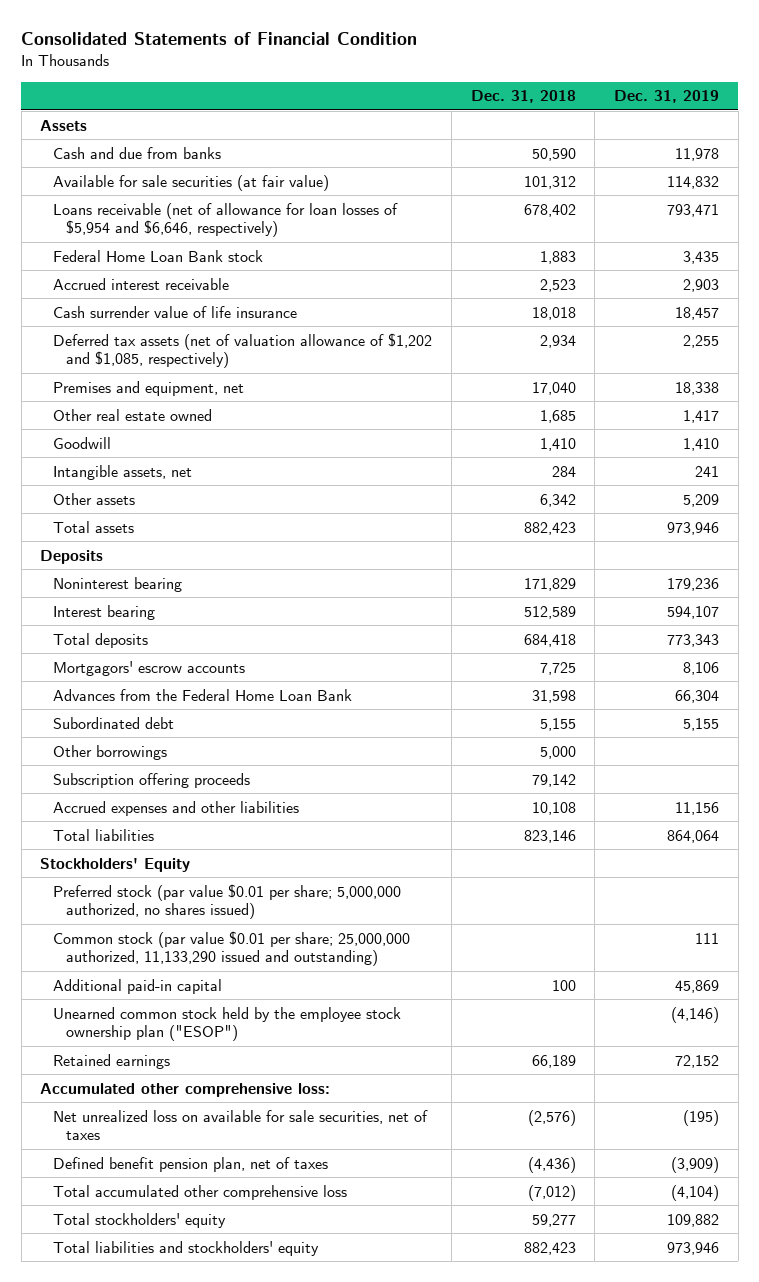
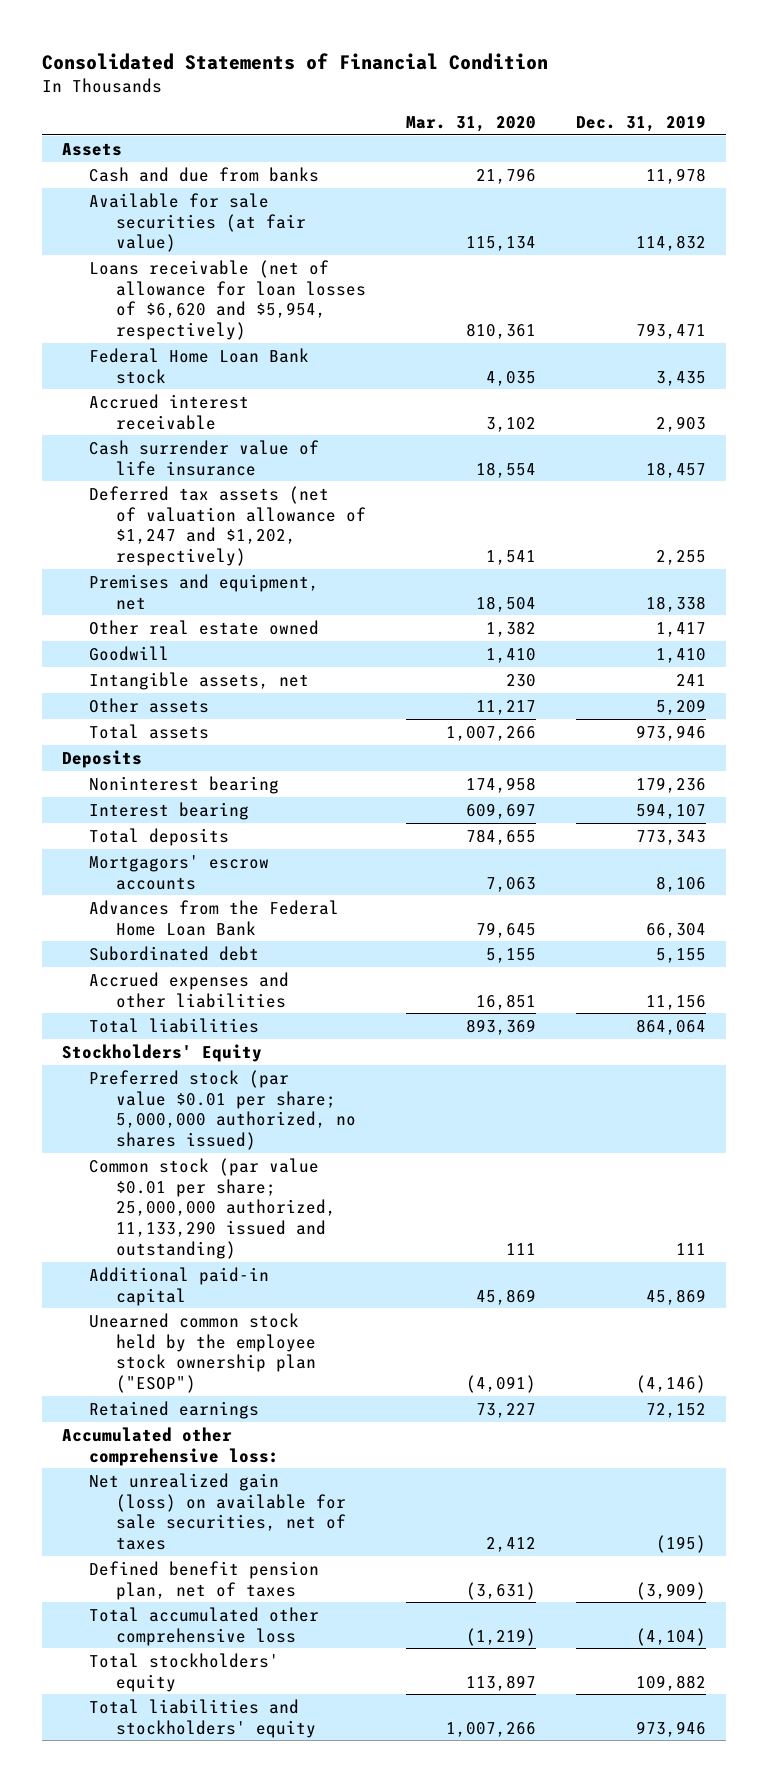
- | Dec. 31, 2018 | Dec. 31, 2019
+ | Mar. 31, 2020 | Dec. 31, 2019
- Loans receivable (net of allowance for loan losses of $5,954 and $6,646, respectively) | 678,402 | 793,471
+ Loans receivable (net of allowance for loan losses of $6,620 and $5,954, respectively) | 810,361 | 793,471
- Deferred tax assets (net of valuation allowance of $1,202 and $1,085, respectively) | 2,934 | 2,255
+ Deferred tax assets (net of valuation allowance of $1,247 and $1,202, respectively) | 1,541 | 2,255
- Other borrowings | 5,000 |
- Subscription offering proceeds | 79,142 |
- Net unrealized loss on available for sale securities, net of taxes | (2,576) | (195)
+ Net unrealized gain (loss) on available for sale securities, net of taxes | 2,412 | (195)

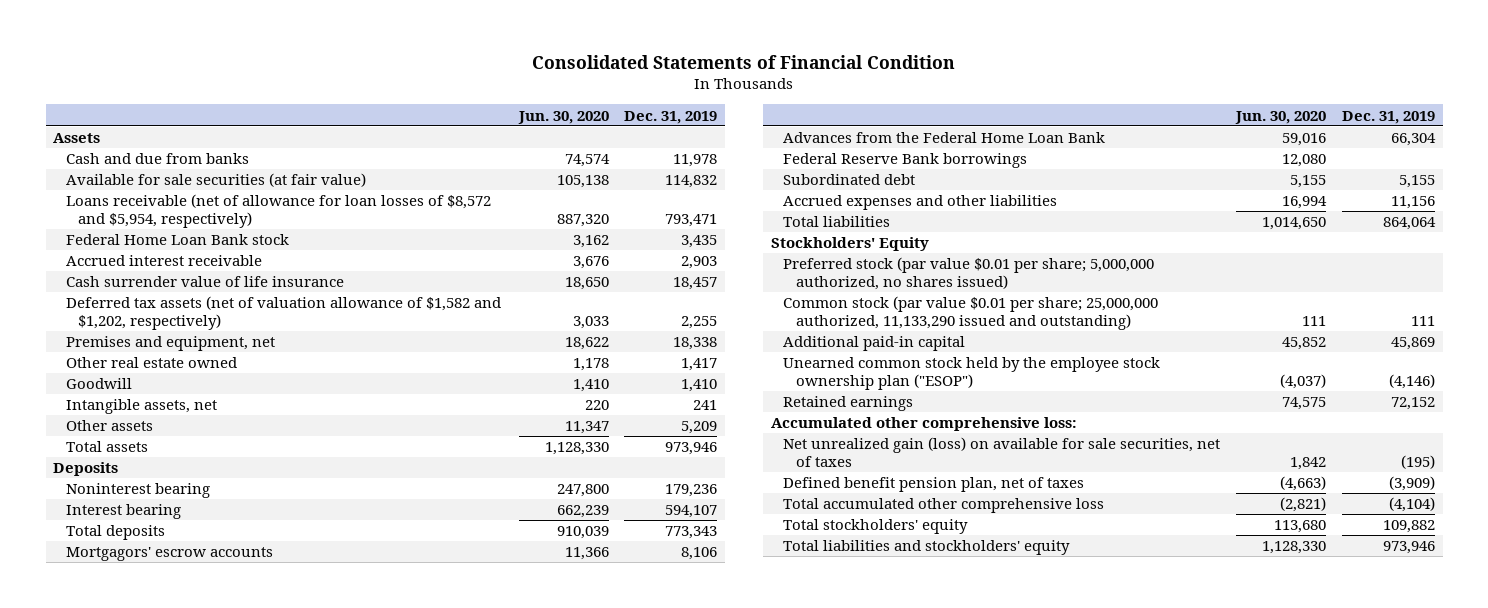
- | Mar. 31, 2020 | Dec. 31, 2019
+ | Jun. 30, 2020 | Dec. 31, 2019
- Loans receivable (net of allowance for loan losses of $6,620 and $5,954, respectively) | 810,361 | 793,471
+ Loans receivable (net of allowance for loan losses of $8,572 and $5,954, respectively) | 887,320 | 793,471
- Deferred tax assets (net of valuation allowance of $1,247 and $1,202, respectively) | 1,541 | 2,255
+ Deferred tax assets (net of valuation allowance of $1,582 and $1,202, respectively) | 3,033 | 2,255
+ Federal Reserve Bank borrowings | 12,080 |

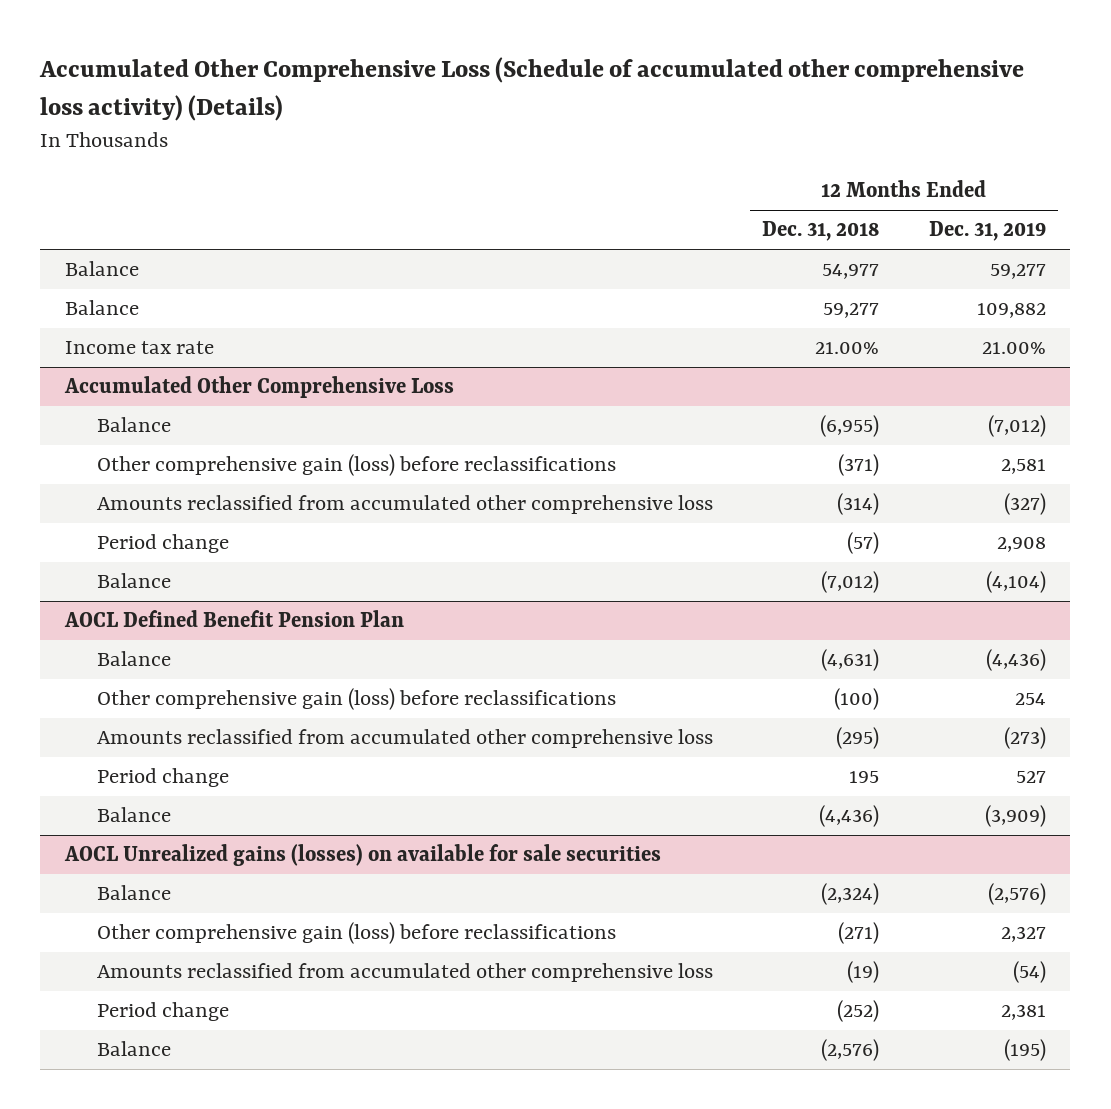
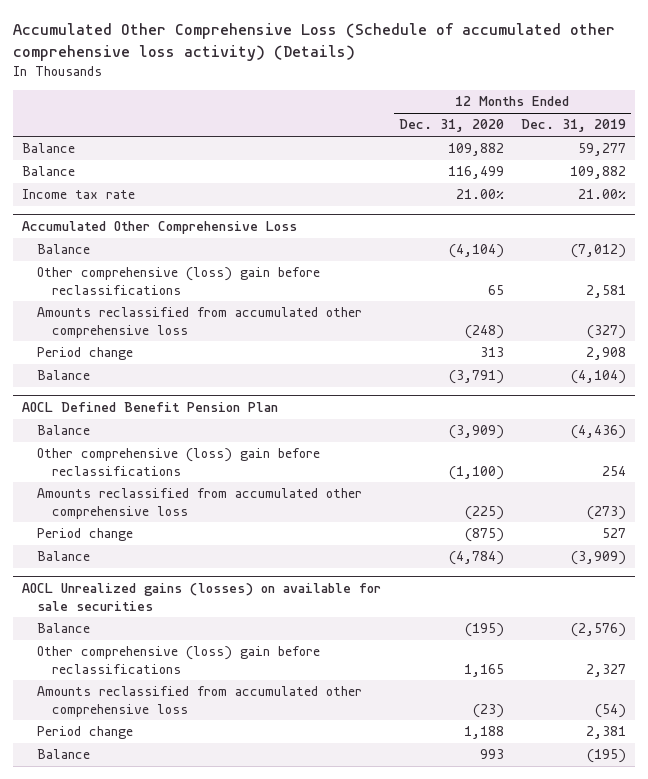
- | 12 Months Ended Dec. 31, 2018 | 12 Months Ended Dec. 31, 2019
+ | 12 Months Ended Dec. 31, 2020 | 12 Months Ended Dec. 31, 2019
@ Accumulated Other Comprehensive Loss
- Other comprehensive gain (loss) before reclassifications | (371) | 2,581
+ Other comprehensive (loss) gain before reclassifications | 65 | 2,581
@ AOCL Defined Benefit Pension Plan
- Other comprehensive gain (loss) before reclassifications | (100) | 254
+ Other comprehensive (loss) gain before reclassifications | (1,100) | 254
@ AOCL Unrealized gains (losses) on available for sale securities
- Other comprehensive gain (loss) before reclassifications | (271) | 2,327
+ Other comprehensive (loss) gain before reclassifications | 1,165 | 2,327

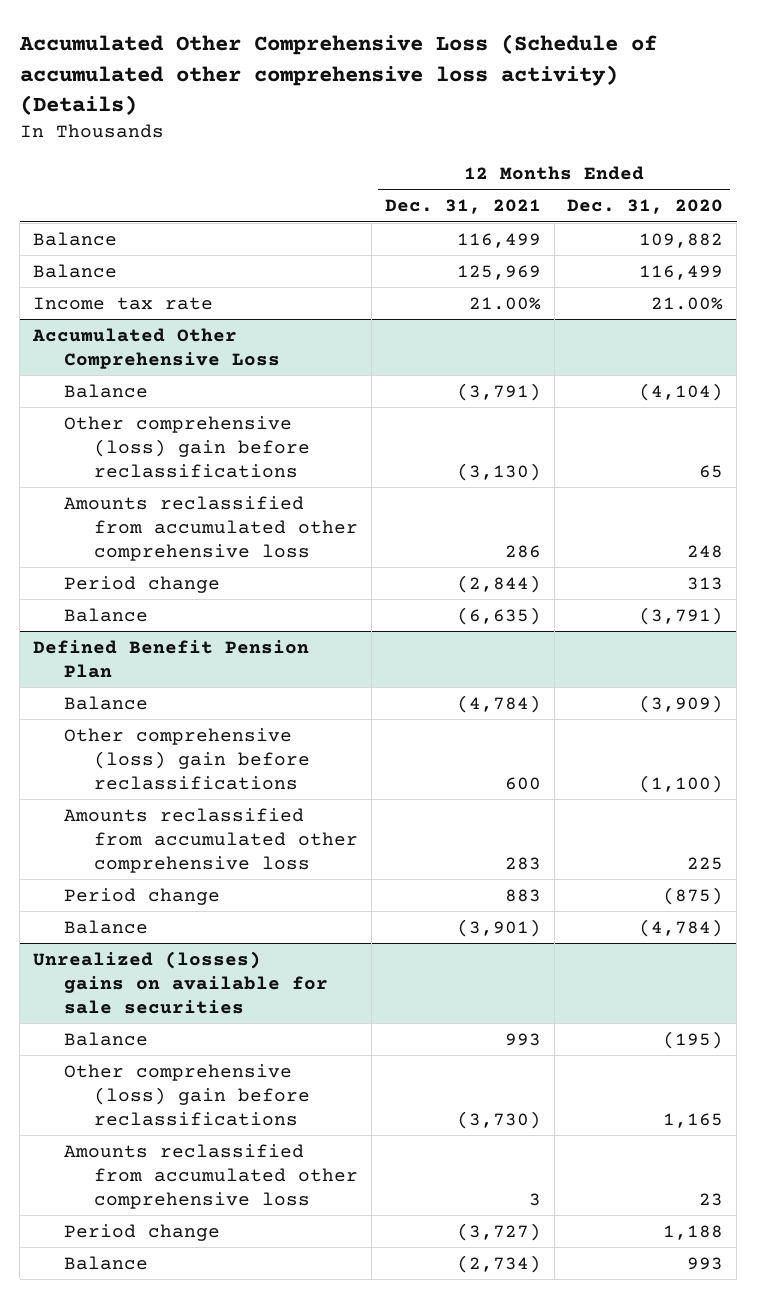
- | 12 Months Ended Dec. 31, 2020 | 12 Months Ended Dec. 31, 2019
+ | 12 Months Ended Dec. 31, 2021 | 12 Months Ended Dec. 31, 2020
@ Accumulated Other Comprehensive Loss
- Amounts reclassified from accumulated other comprehensive loss | (248) | (327)
+ Amounts reclassified from accumulated other comprehensive loss | 286 | 248
- AOCL Defined Benefit Pension Plan
+ Defined Benefit Pension Plan
- Amounts reclassified from accumulated other comprehensive loss | (225) | (273)
+ Amounts reclassified from accumulated other comprehensive loss | 283 | 225
- AOCL Unrealized gains (losses) on available for sale securities
+ Unrealized (losses) gains on available for sale securities
- Amounts reclassified from accumulated other comprehensive loss | (23) | (54)
+ Amounts reclassified from accumulated other comprehensive loss | 3 | 23

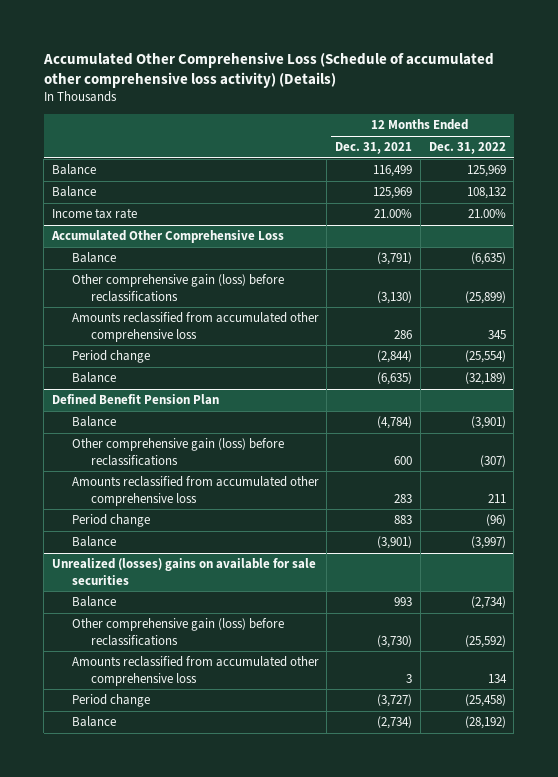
- | 12 Months Ended Dec. 31, 2021 | 12 Months Ended Dec. 31, 2020
+ | 12 Months Ended Dec. 31, 2021 | 12 Months Ended Dec. 31, 2022
@ Accumulated Other Comprehensive Loss
- Other comprehensive (loss) gain before reclassifications | (3,130) | 65
+ Other comprehensive gain (loss) before reclassifications | (3,130) | (25,899)
@ Defined Benefit Pension Plan
- Other comprehensive (loss) gain before reclassifications | 600 | (1,100)
+ Other comprehensive gain (loss) before reclassifications | 600 | (307)
@ Unrealized (losses) gains on available for sale securities
- Other comprehensive (loss) gain before reclassifications | (3,730) | 1,165
+ Other comprehensive gain (loss) before reclassifications | (3,730) | (25,592)

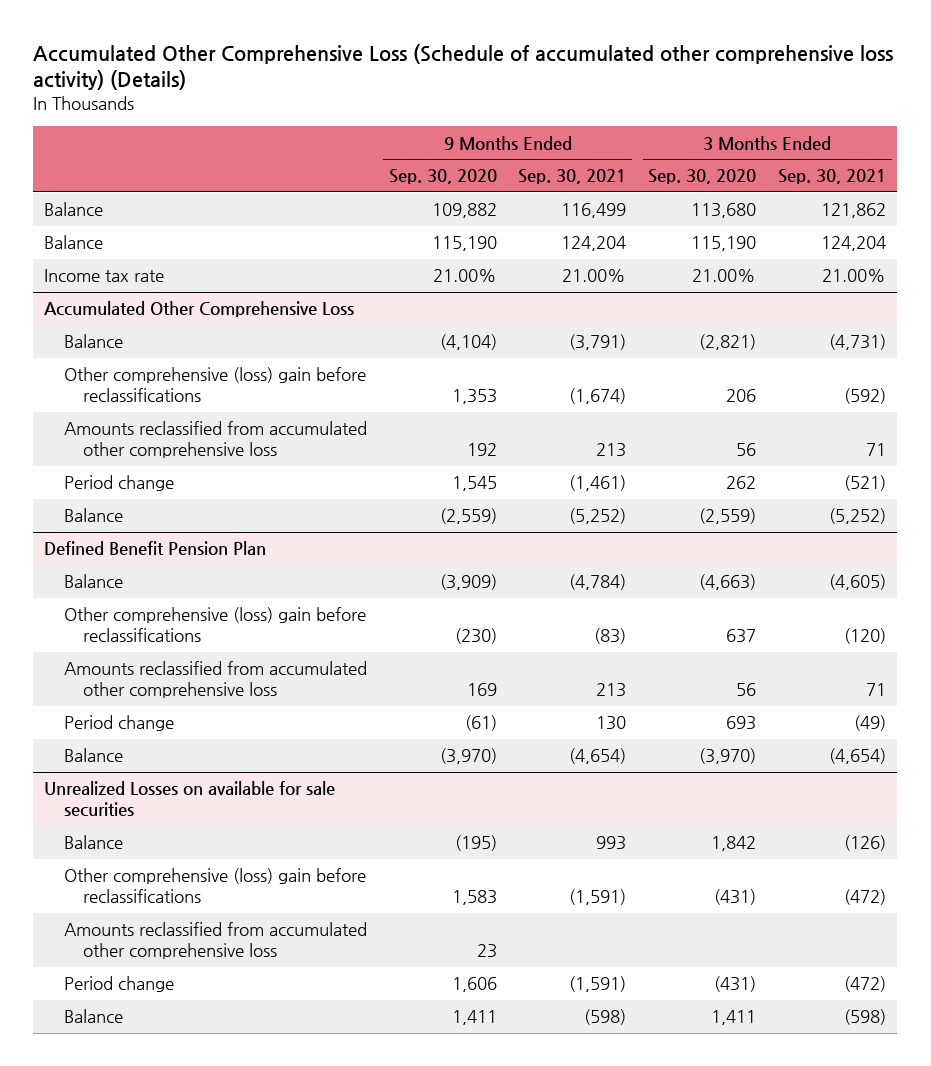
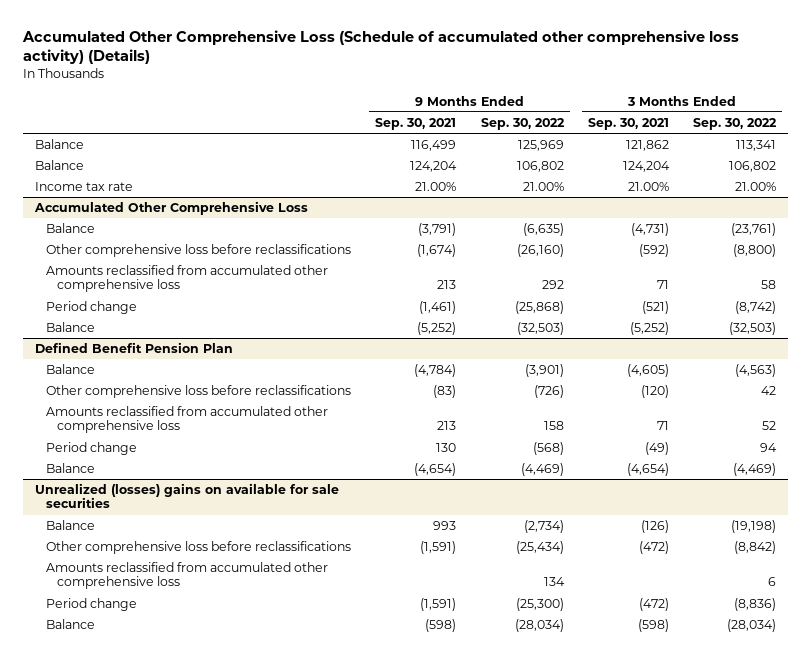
- | 9 Months Ended Sep. 30, 2020 | 9 Months Ended Sep. 30, 2021 | 3 Months Ended Sep. 30, 2020 | 3 Months Ended Sep. 30, 2021
+ | 9 Months Ended Sep. 30, 2021 | 9 Months Ended Sep. 30, 2022 | 3 Months Ended Sep. 30, 2021 | 3 Months Ended Sep. 30, 2022
@ Accumulated Other Comprehensive Loss
- Other comprehensive (loss) gain before reclassifications | 1,353 | (1,674) | 206 | (592)
+ Other comprehensive loss before reclassifications | (1,674) | (26,160) | (592) | (8,800)
@ Defined Benefit Pension Plan
- Other comprehensive (loss) gain before reclassifications | (230) | (83) | 637 | (120)
+ Other comprehensive loss before reclassifications | (83) | (726) | (120) | 42
- Unrealized Losses on available for sale securities
+ Unrealized (losses) gains on available for sale securities
- Other comprehensive (loss) gain before reclassifications | 1,583 | (1,591) | (431) | (472)
+ Other comprehensive loss before reclassifications | (1,591) | (25,434) | (472) | (8,842)

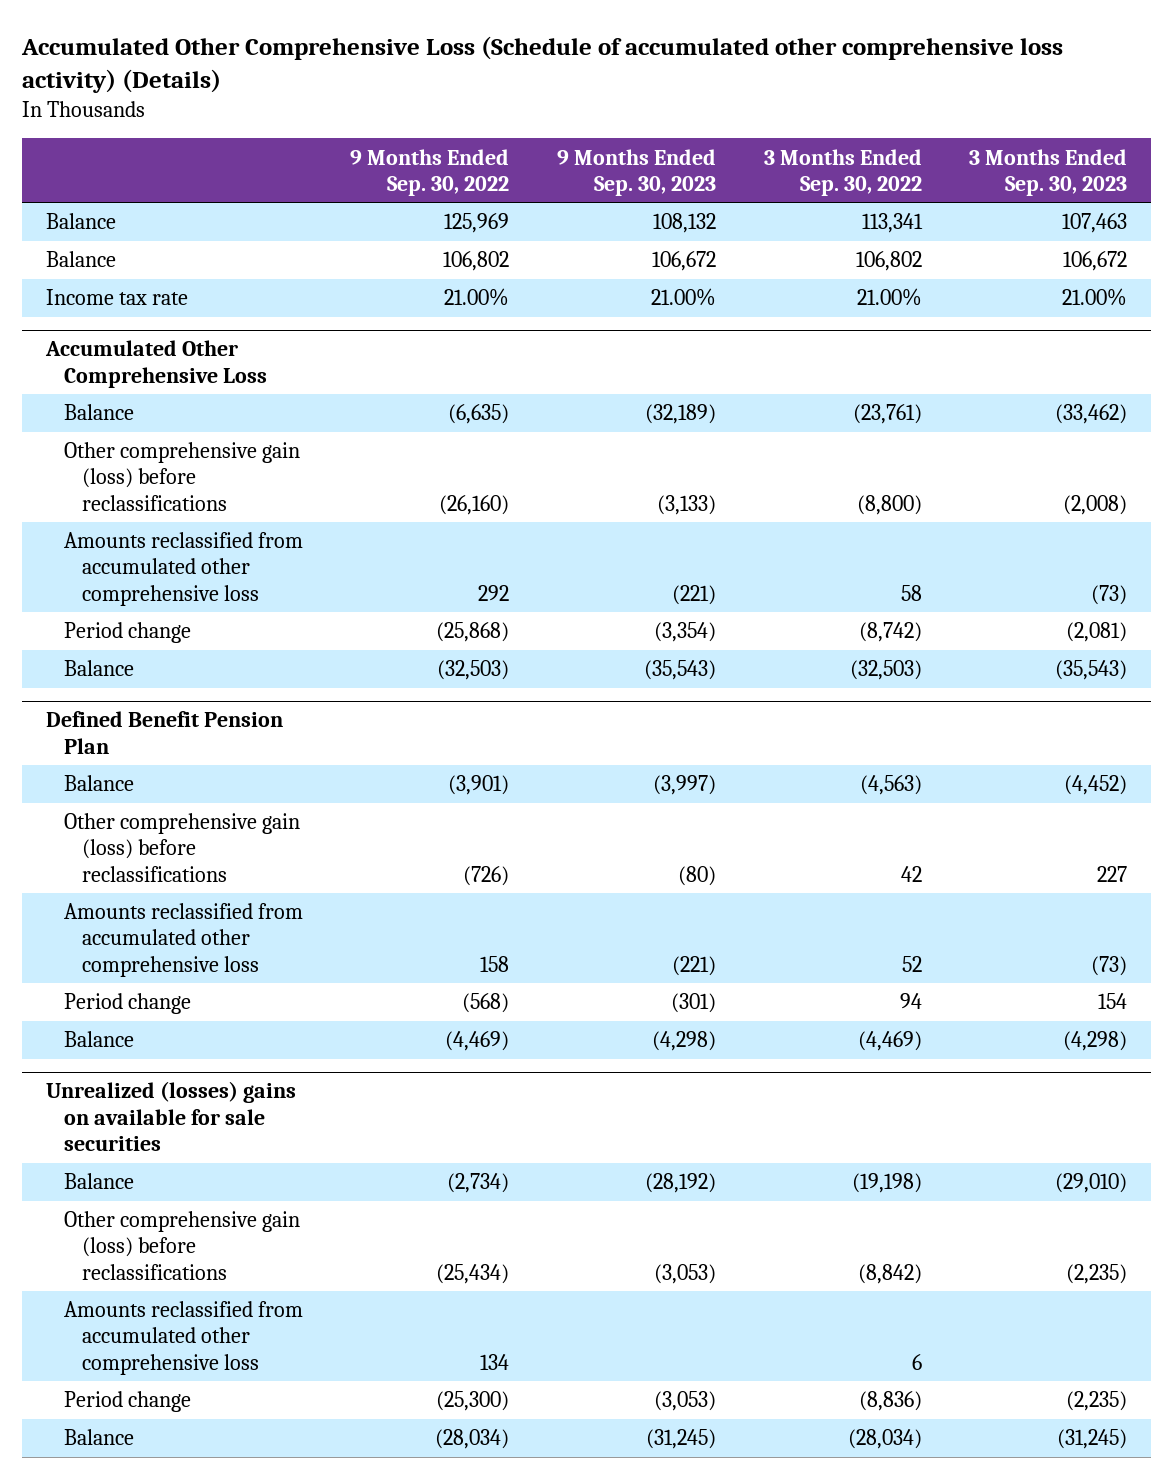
- | 9 Months Ended Sep. 30, 2021 | 9 Months Ended Sep. 30, 2022 | 3 Months Ended Sep. 30, 2021 | 3 Months Ended Sep. 30, 2022
+ | 9 Months Ended Sep. 30, 2022 | 9 Months Ended Sep. 30, 2023 | 3 Months Ended Sep. 30, 2022 | 3 Months Ended Sep. 30, 2023
@ Accumulated Other Comprehensive Loss
- Other comprehensive loss before reclassifications | (1,674) | (26,160) | (592) | (8,800)
+ Other comprehensive gain (loss) before reclassifications | (26,160) | (3,133) | (8,800) | (2,008)
@ Defined Benefit Pension Plan
- Other comprehensive loss before reclassifications | (83) | (726) | (120) | 42
+ Other comprehensive gain (loss) before reclassifications | (726) | (80) | 42 | 227
@ Unrealized (losses) gains on available for sale securities
- Other comprehensive loss before reclassifications | (1,591) | (25,434) | (472) | (8,842)
+ Other comprehensive gain (loss) before reclassifications | (25,434) | (3,053) | (8,842) | (2,235)

